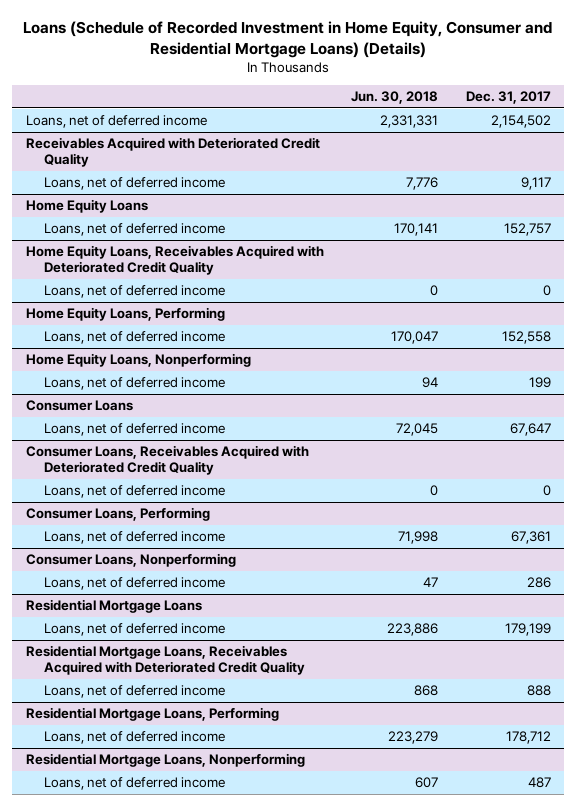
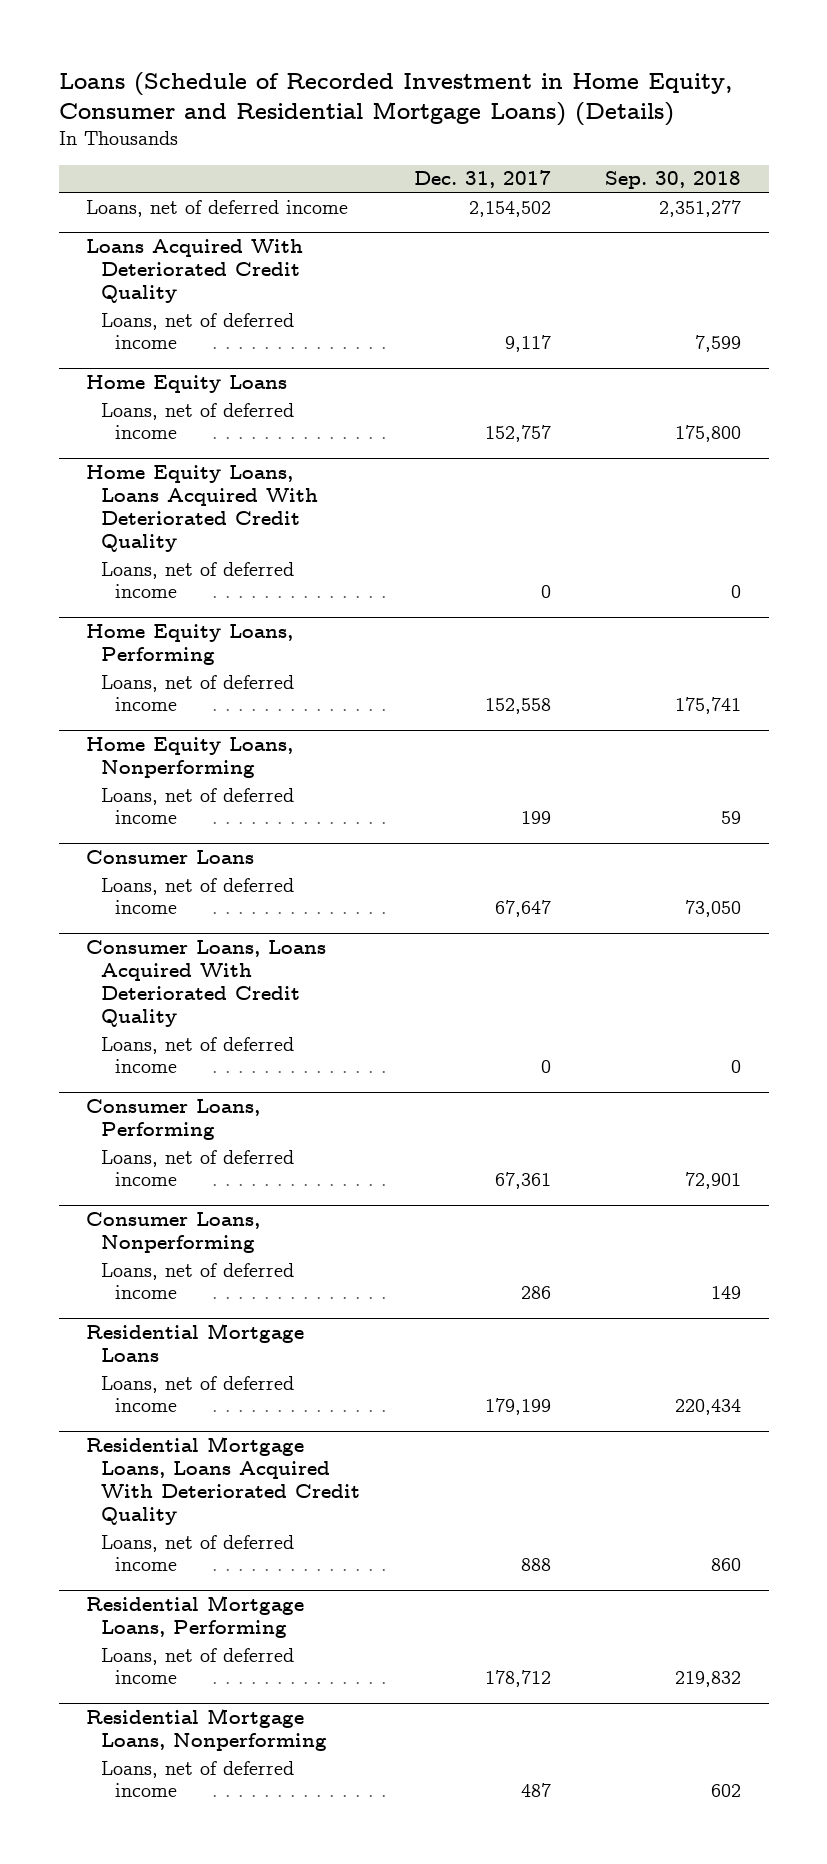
- | Jun. 30, 2018 | Dec. 31, 2017
+ | Dec. 31, 2017 | Sep. 30, 2018
- Receivables Acquired with Deteriorated Credit Quality
+ Loans Acquired With Deteriorated Credit Quality
- Home Equity Loans, Receivables Acquired with Deteriorated Credit Quality
+ Home Equity Loans, Loans Acquired With Deteriorated Credit Quality
- Consumer Loans, Receivables Acquired with Deteriorated Credit Quality
+ Consumer Loans, Loans Acquired With Deteriorated Credit Quality
- Residential Mortgage Loans, Receivables Acquired with Deteriorated Credit Quality
+ Residential Mortgage Loans, Loans Acquired With Deteriorated Credit Quality

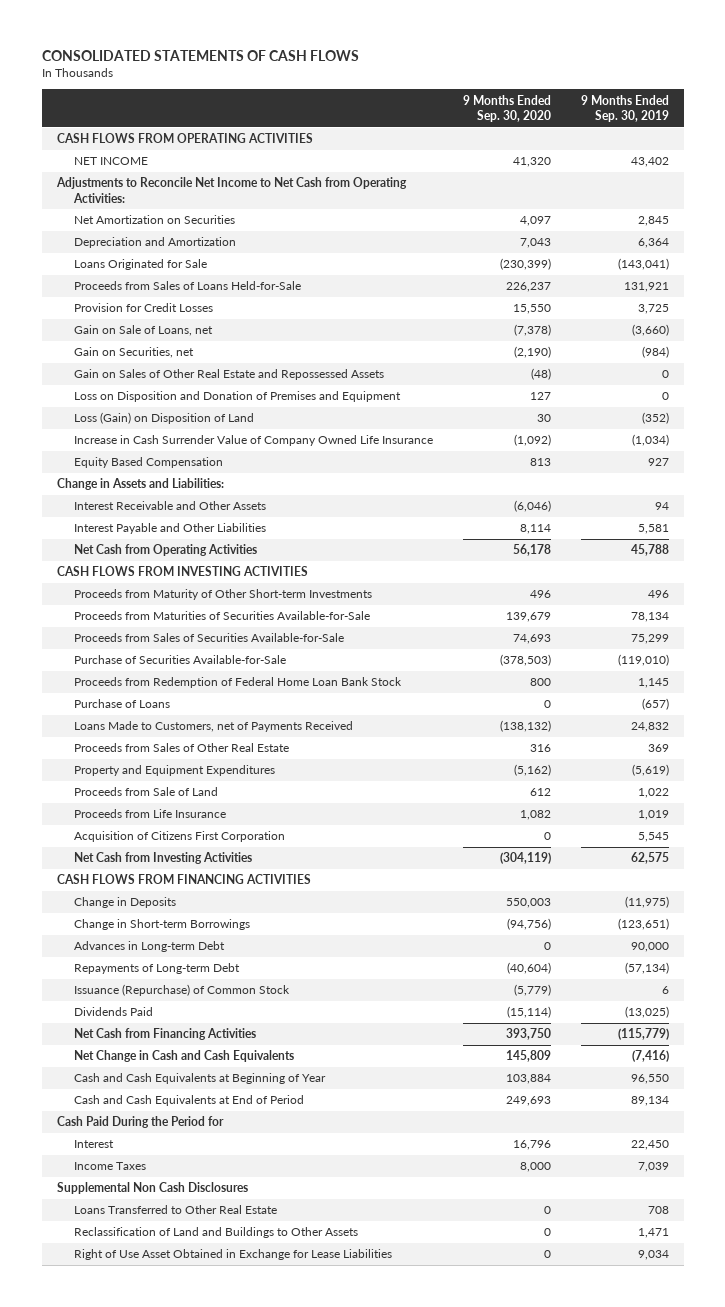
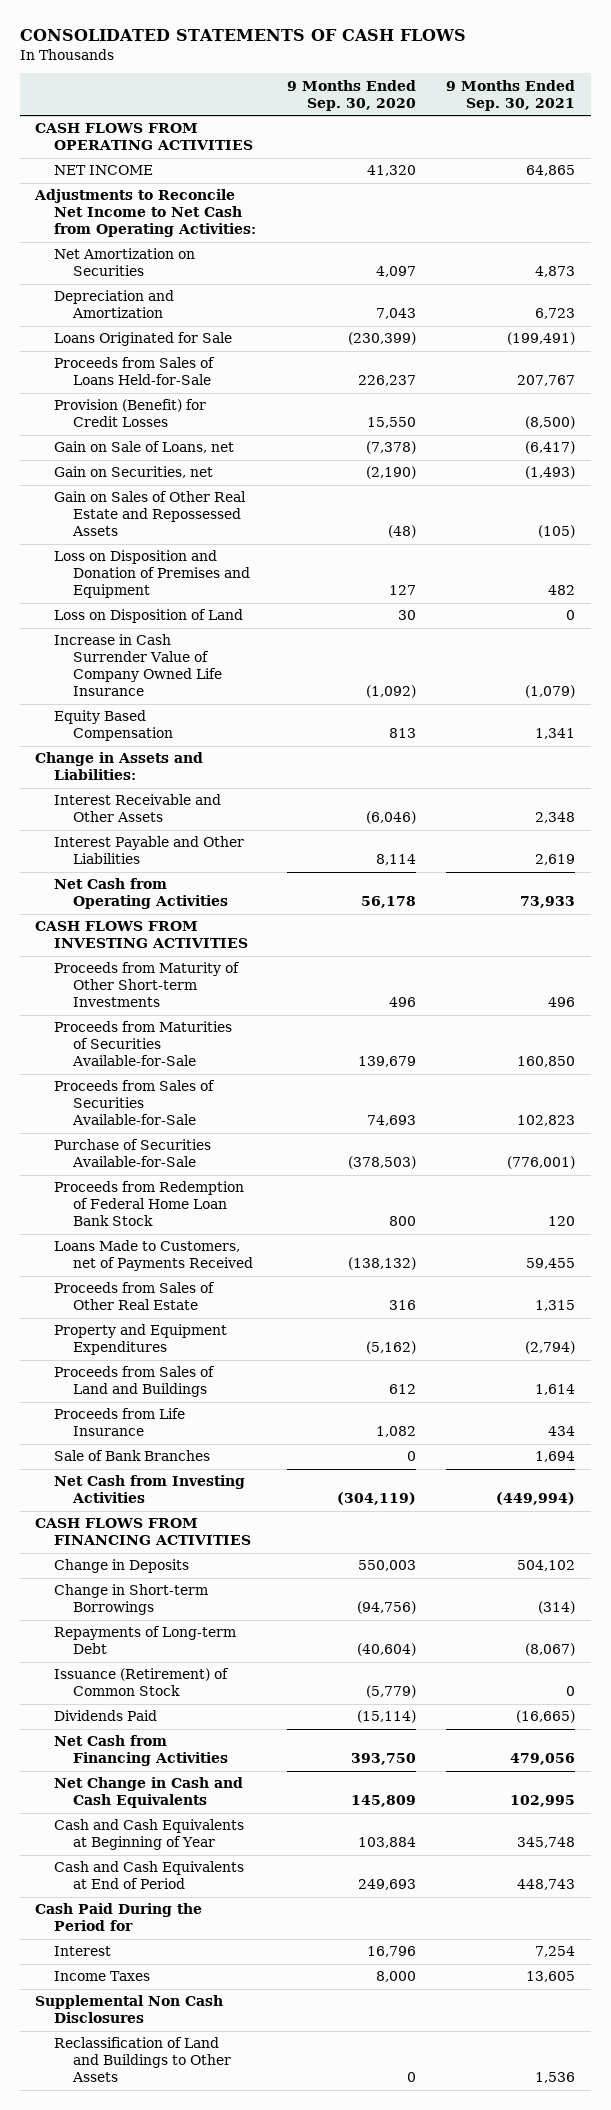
- | 9 Months Ended Sep. 30, 2020 | 9 Months Ended Sep. 30, 2019
+ | 9 Months Ended Sep. 30, 2020 | 9 Months Ended Sep. 30, 2021
- Provision for Credit Losses | 15,550 | 3,725
+ Provision (Benefit) for Credit Losses | 15,550 | (8,500)
- Loss (Gain) on Disposition of Land | 30 | (352)
+ Loss on Disposition of Land | 30 | 0
- Purchase of Loans | 0 | (657)
- Proceeds from Sale of Land | 612 | 1,022
+ Proceeds from Sales of Land and Buildings | 612 | 1,614
- Acquisition of Citizens First Corporation | 0 | 5,545
+ Sale of Bank Branches | 0 | 1,694
- Advances in Long-term Debt | 0 | 90,000
- Issuance (Repurchase) of Common Stock | (5,779) | 6
+ Issuance (Retirement) of Common Stock | (5,779) | 0
- Loans Transferred to Other Real Estate | 0 | 708
- Right of Use Asset Obtained in Exchange for Lease Liabilities | 0 | 9,034

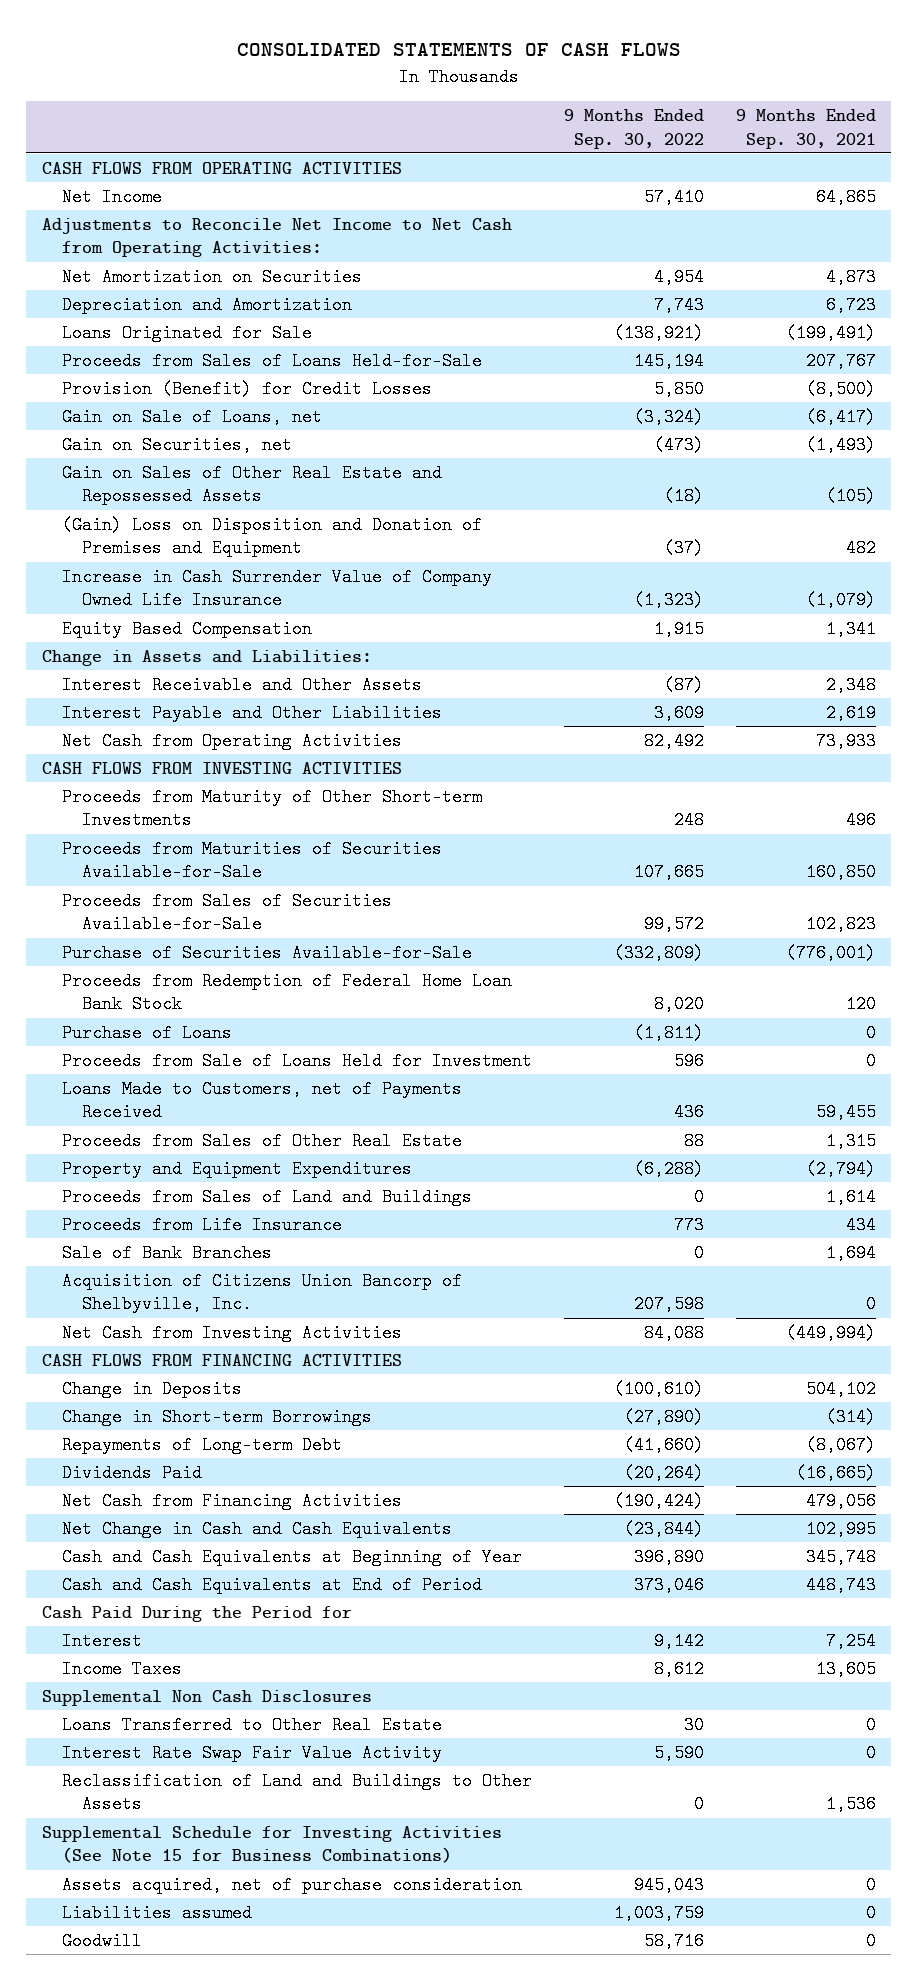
- | 9 Months Ended Sep. 30, 2020 | 9 Months Ended Sep. 30, 2021
+ | 9 Months Ended Sep. 30, 2022 | 9 Months Ended Sep. 30, 2021
- NET INCOME | 41,320 | 64,865
+ Net Income | 57,410 | 64,865
- Loss on Disposition and Donation of Premises and Equipment | 127 | 482
- Loss on Disposition of Land | 30 | 0
+ (Gain) Loss on Disposition and Donation of Premises and Equipment | (37) | 482
+ Purchase of Loans | (1,811) | 0
+ Proceeds from Sale of Loans Held for Investment | 596 | 0
+ Acquisition of Citizens Union Bancorp of Shelbyville, Inc. | 207,598 | 0
- Issuance (Retirement) of Common Stock | (5,779) | 0
+ Loans Transferred to Other Real Estate | 30 | 0
+ Interest Rate Swap Fair Value Activity | 5,590 | 0
+ Supplemental Schedule for Investing Activities (See Note 15 for Business Combinations)
+ Assets acquired, net of purchase consideration | 945,043 | 0
+ Liabilities assumed | 1,003,759 | 0
+ Goodwill | 58,716 | 0

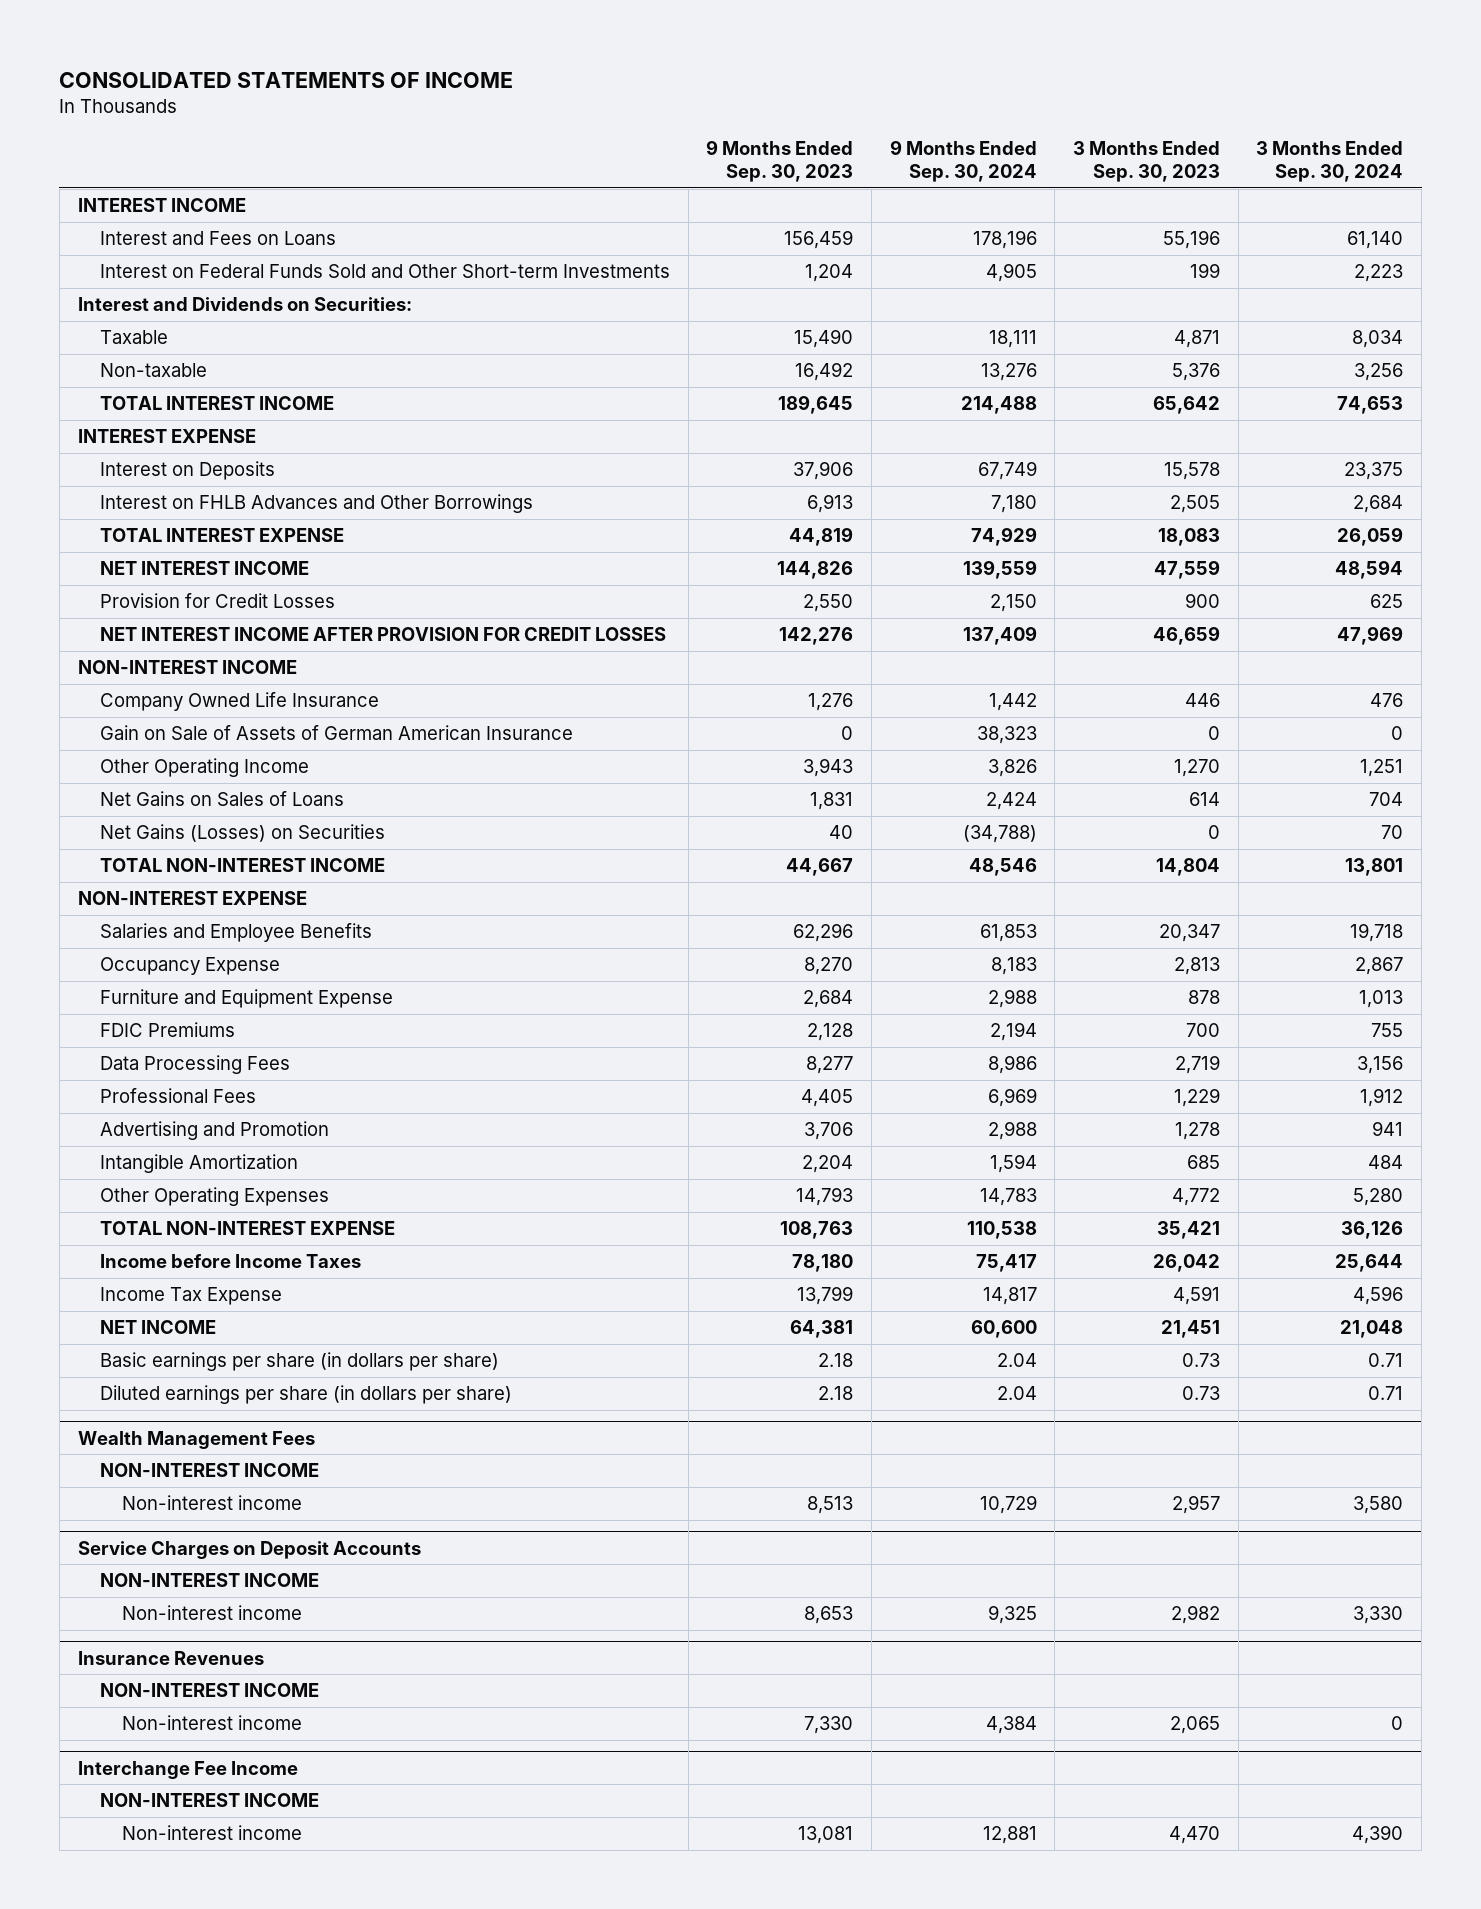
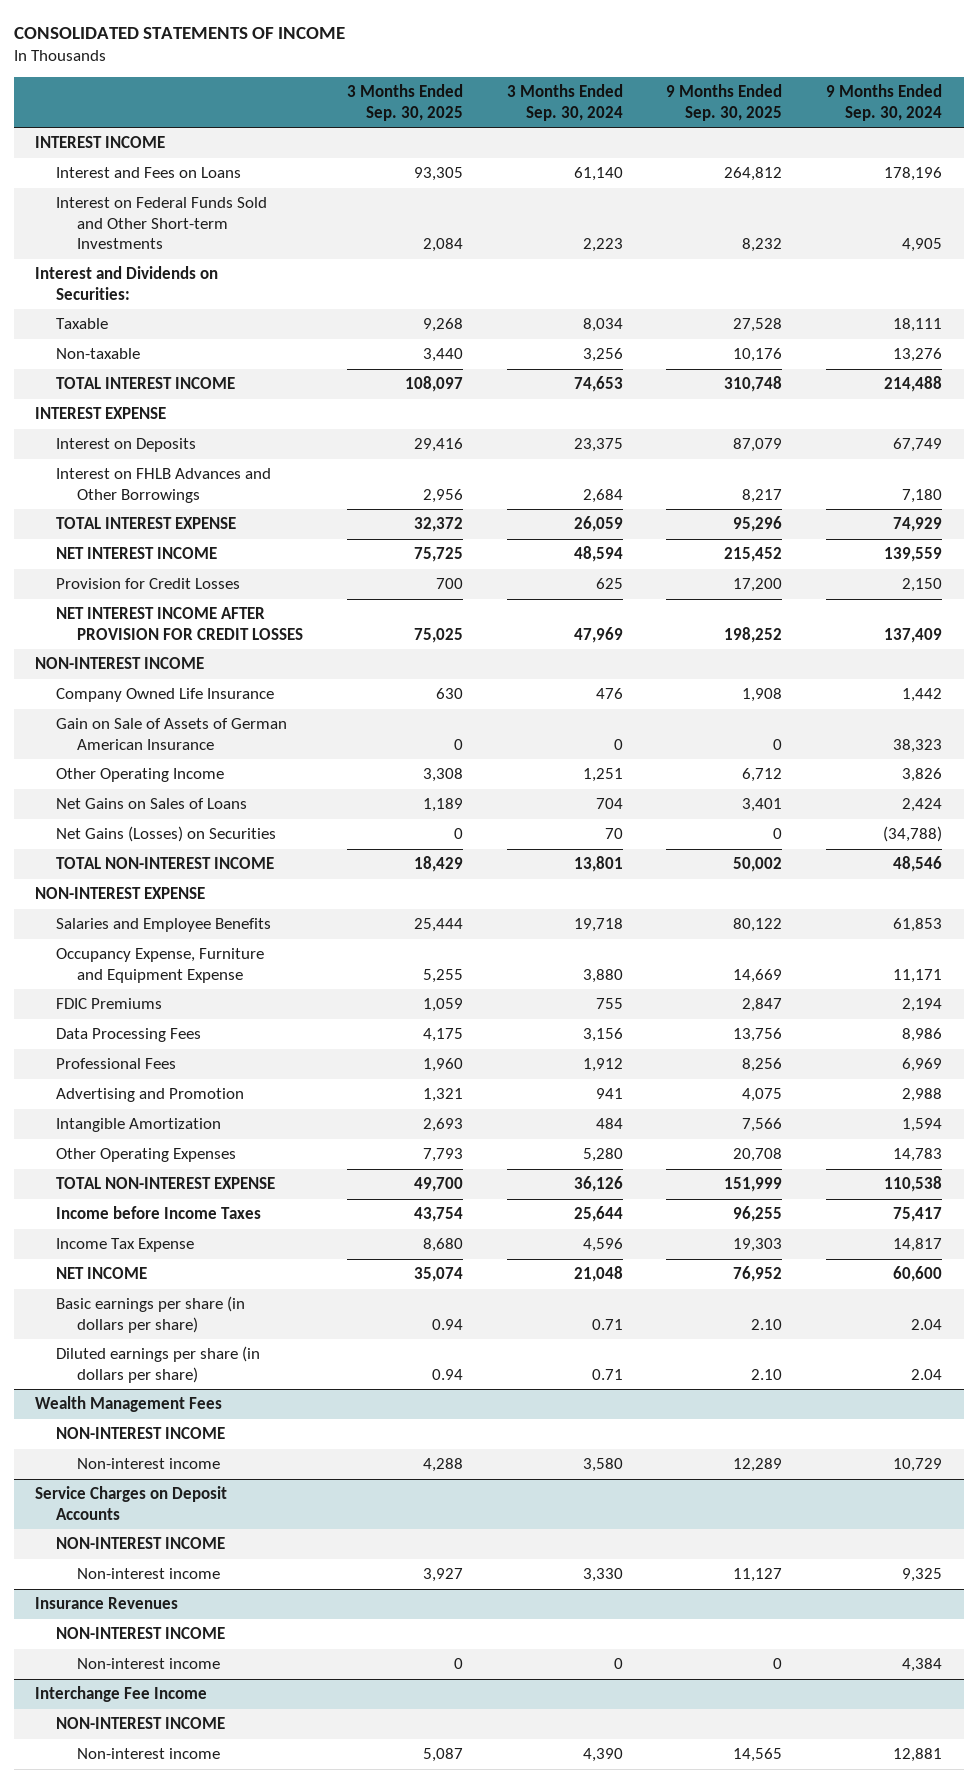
- | 9 Months Ended Sep. 30, 2023 | 9 Months Ended Sep. 30, 2024 | 3 Months Ended Sep. 30, 2023 | 3 Months Ended Sep. 30, 2024
+ | 3 Months Ended Sep. 30, 2025 | 3 Months Ended Sep. 30, 2024 | 9 Months Ended Sep. 30, 2025 | 9 Months Ended Sep. 30, 2024
- Occupancy Expense | 8,270 | 8,183 | 2,813 | 2,867
- Furniture and Equipment Expense | 2,684 | 2,988 | 878 | 1,013
+ Occupancy Expense, Furniture and Equipment Expense | 5,255 | 3,880 | 14,669 | 11,171

